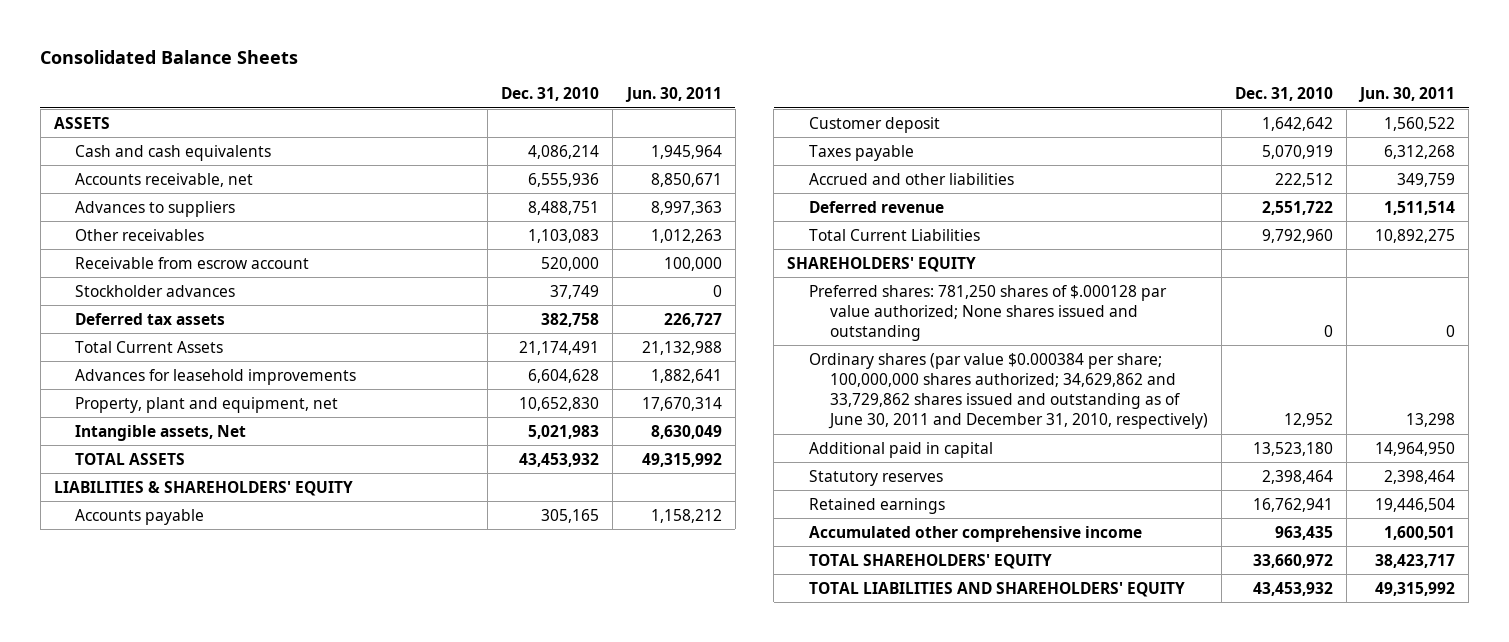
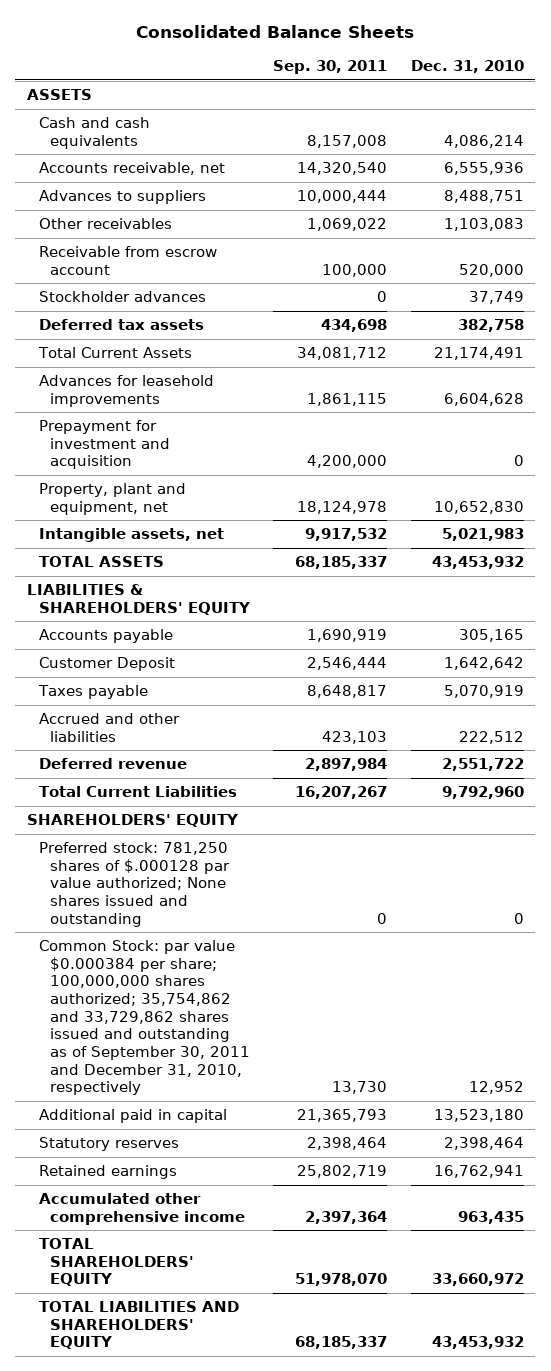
- | Dec. 31, 2010 | Jun. 30, 2011
+ | Sep. 30, 2011 | Dec. 31, 2010
+ Prepayment for investment and acquisition | 4,200,000 | 0
- Intangible assets, Net | 5,021,983 | 8,630,049
+ Intangible assets, net | 9,917,532 | 5,021,983
- Customer deposit | 1,642,642 | 1,560,522
+ Customer Deposit | 2,546,444 | 1,642,642
- Preferred shares: 781,250 shares of $.000128 par value authorized; None shares issued and outstanding | 0 | 0
- Ordinary shares (par value $0.000384 per share; 100,000,000 shares authorized; 34,629,862 and 33,729,862 shares issued and outstanding as of June 30, 2011 and December 31, 2010, respectively) | 12,952 | 13,298
+ Preferred stock: 781,250 shares of $.000128 par value authorized; None shares issued and outstanding | 0 | 0
+ Common Stock: par value $0.000384 per share; 100,000,000 shares authorized; 35,754,862 and 33,729,862 shares issued and outstanding as of September 30, 2011 and December 31, 2010, respectively | 13,730 | 12,952

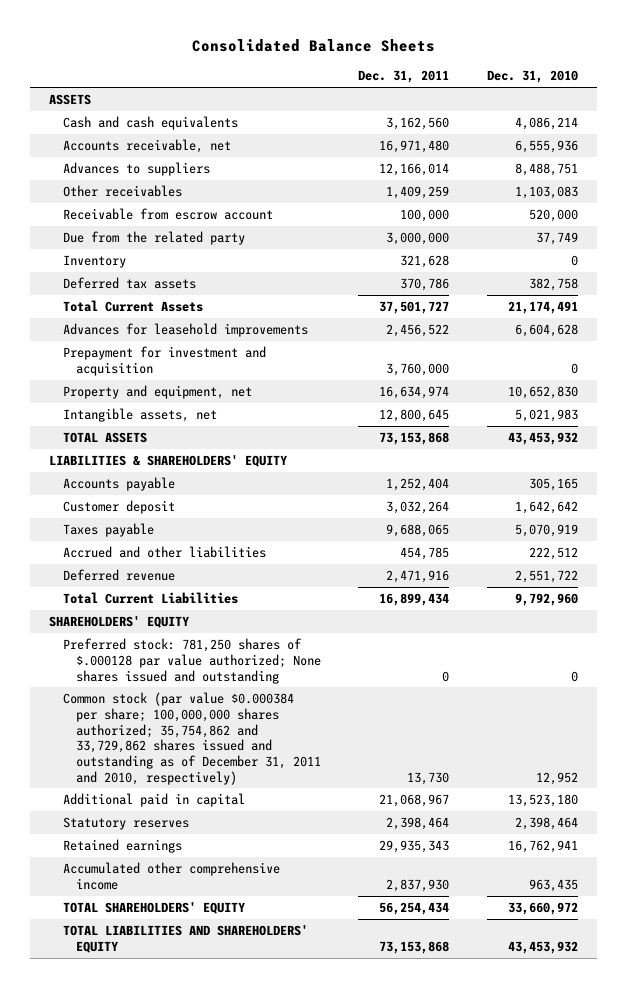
- | Sep. 30, 2011 | Dec. 31, 2010
+ | Dec. 31, 2011 | Dec. 31, 2010
- Stockholder advances | 0 | 37,749
+ Due from the related party | 3,000,000 | 37,749
+ Inventory | 321,628 | 0
- Property, plant and equipment, net | 18,124,978 | 10,652,830
+ Property and equipment, net | 16,634,974 | 10,652,830
- Customer Deposit | 2,546,444 | 1,642,642
+ Customer deposit | 3,032,264 | 1,642,642
- Common Stock: par value $0.000384 per share; 100,000,000 shares authorized; 35,754,862 and 33,729,862 shares issued and outstanding as of September 30, 2011 and December 31, 2010, respectively | 13,730 | 12,952
+ Common stock (par value $0.000384 per share; 100,000,000 shares authorized; 35,754,862 and 33,729,862 shares issued and outstanding as of December 31, 2011 and 2010, respectively) | 13,730 | 12,952

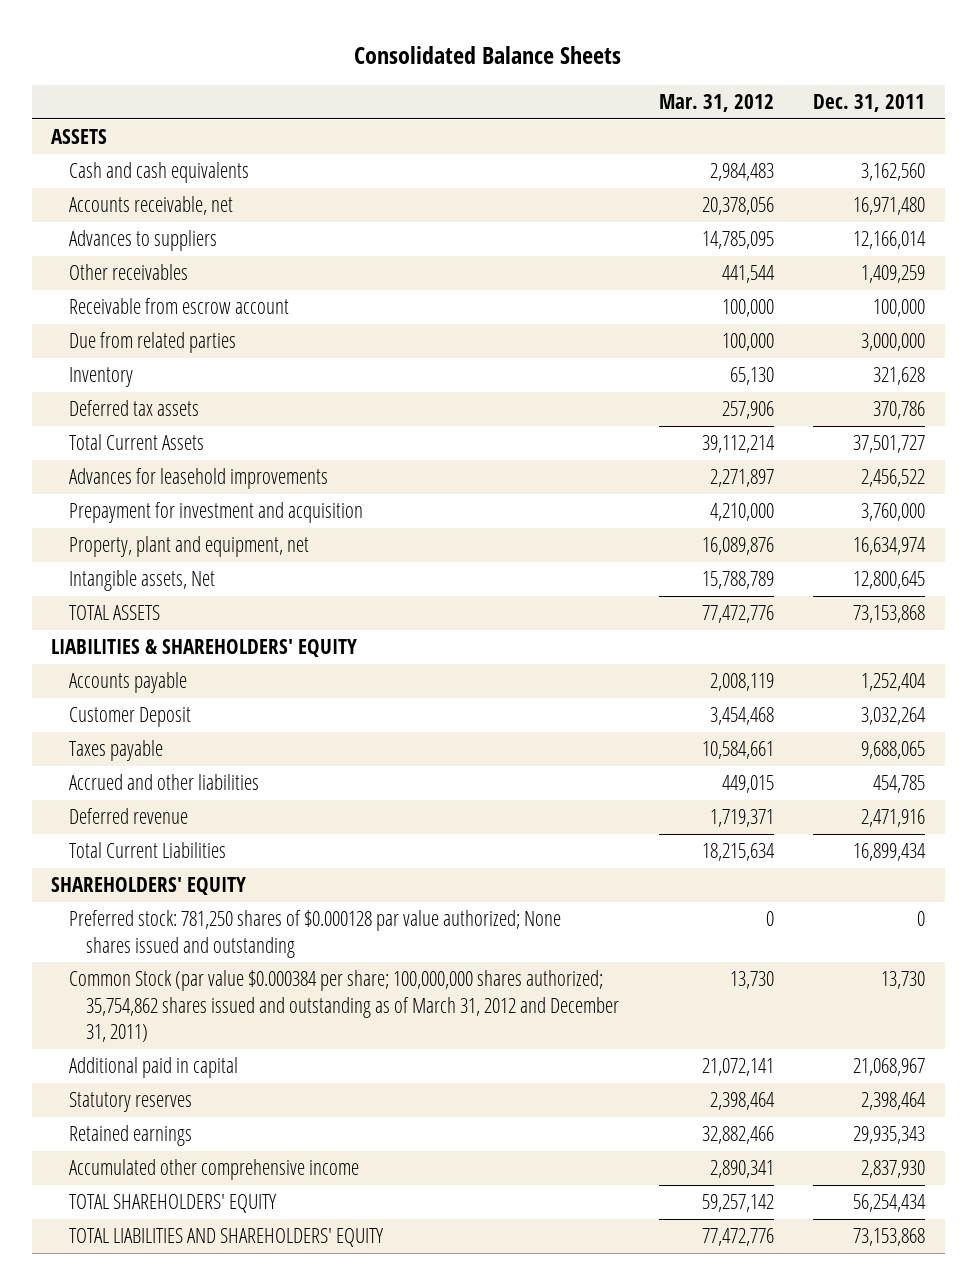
- | Dec. 31, 2011 | Dec. 31, 2010
+ | Mar. 31, 2012 | Dec. 31, 2011
- Due from the related party | 3,000,000 | 37,749
+ Due from related parties | 100,000 | 3,000,000
- Property and equipment, net | 16,634,974 | 10,652,830
- Intangible assets, net | 12,800,645 | 5,021,983
+ Property, plant and equipment, net | 16,089,876 | 16,634,974
+ Intangible assets, Net | 15,788,789 | 12,800,645
- Customer deposit | 3,032,264 | 1,642,642
+ Customer Deposit | 3,454,468 | 3,032,264
- Preferred stock: 781,250 shares of $.000128 par value authorized; None shares issued and outstanding | 0 | 0
- Common stock (par value $0.000384 per share; 100,000,000 shares authorized; 35,754,862 and 33,729,862 shares issued and outstanding as of December 31, 2011 and 2010, respectively) | 13,730 | 12,952
+ Preferred stock: 781,250 shares of $0.000128 par value authorized; None shares issued and outstanding | 0 | 0
+ Common Stock (par value $0.000384 per share; 100,000,000 shares authorized; 35,754,862 shares issued and outstanding as of March 31, 2012 and December 31, 2011) | 13,730 | 13,730

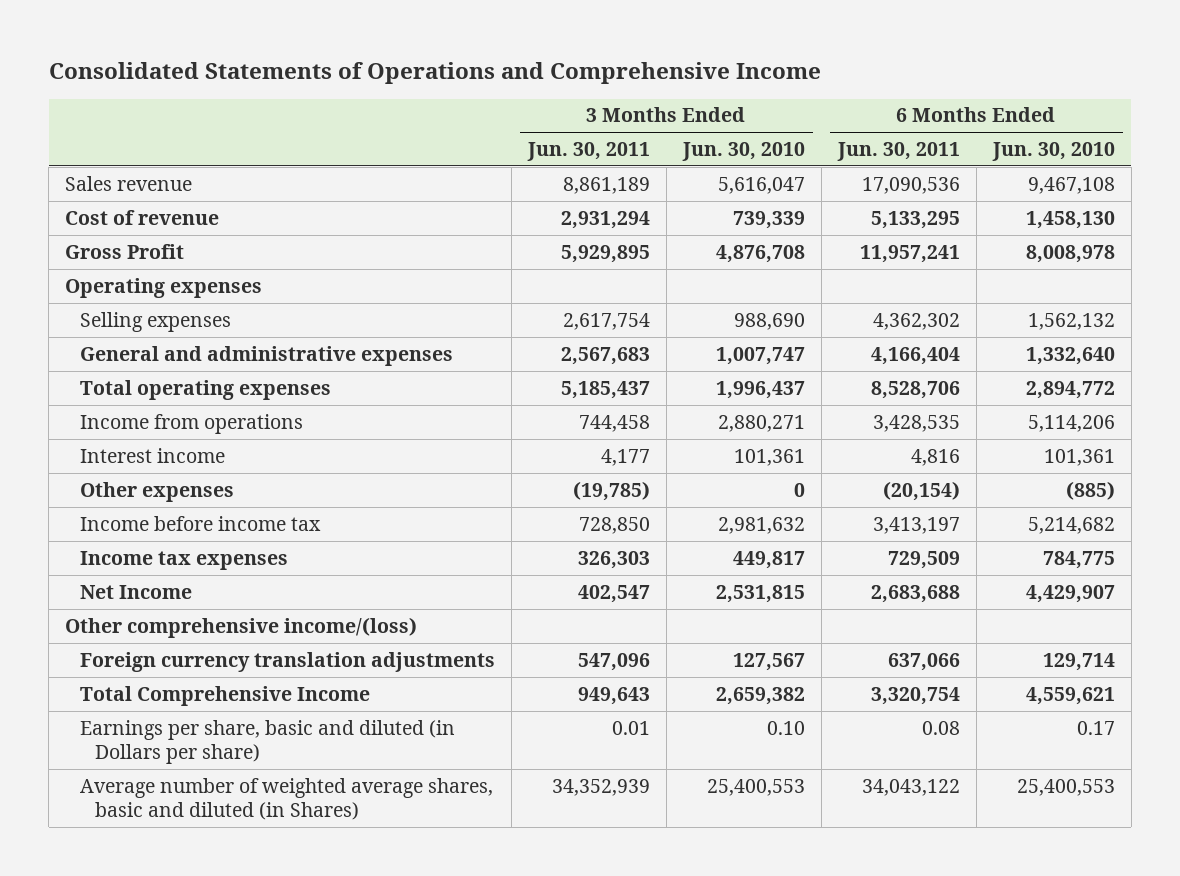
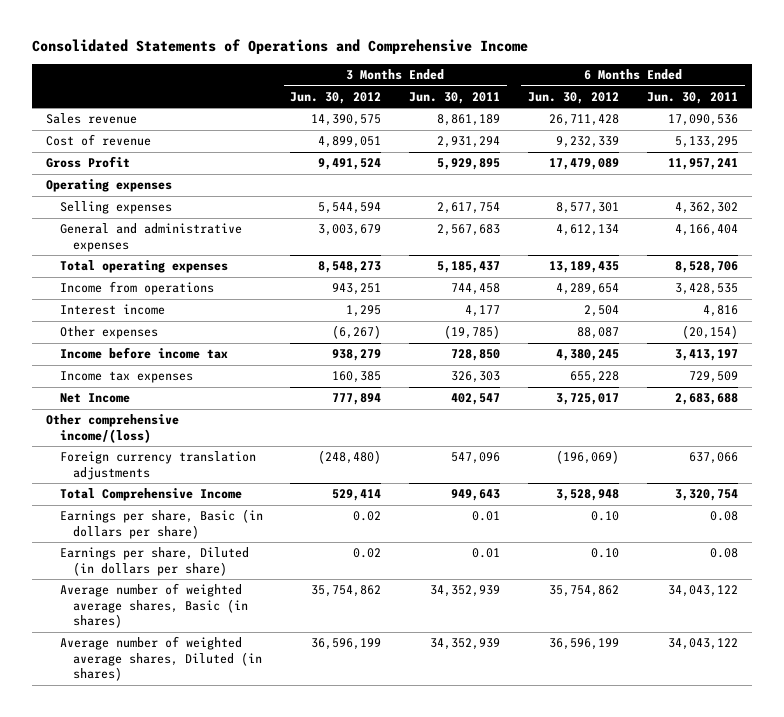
- | 3 Months Ended Jun. 30, 2011 | 3 Months Ended Jun. 30, 2010 | 6 Months Ended Jun. 30, 2011 | 6 Months Ended Jun. 30, 2010
+ | 3 Months Ended Jun. 30, 2012 | 3 Months Ended Jun. 30, 2011 | 6 Months Ended Jun. 30, 2012 | 6 Months Ended Jun. 30, 2011
- Earnings per share, basic and diluted (in Dollars per share) | 0.01 | 0.10 | 0.08 | 0.17
- Average number of weighted average shares, basic and diluted (in Shares) | 34,352,939 | 25,400,553 | 34,043,122 | 25,400,553
+ Earnings per share, Basic (in dollars per share) | 0.02 | 0.01 | 0.10 | 0.08
+ Earnings per share, Diluted (in dollars per share) | 0.02 | 0.01 | 0.10 | 0.08
+ Average number of weighted average shares, Basic (in shares) | 35,754,862 | 34,352,939 | 35,754,862 | 34,043,122
+ Average number of weighted average shares, Diluted (in shares) | 36,596,199 | 34,352,939 | 36,596,199 | 34,043,122

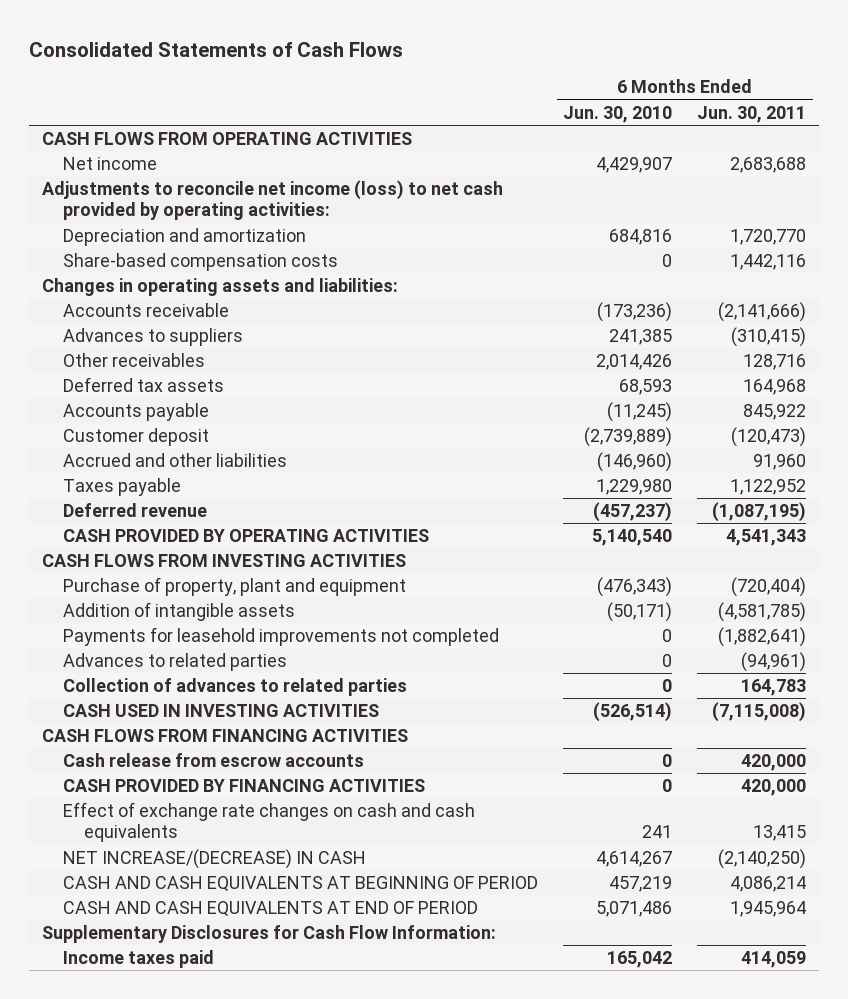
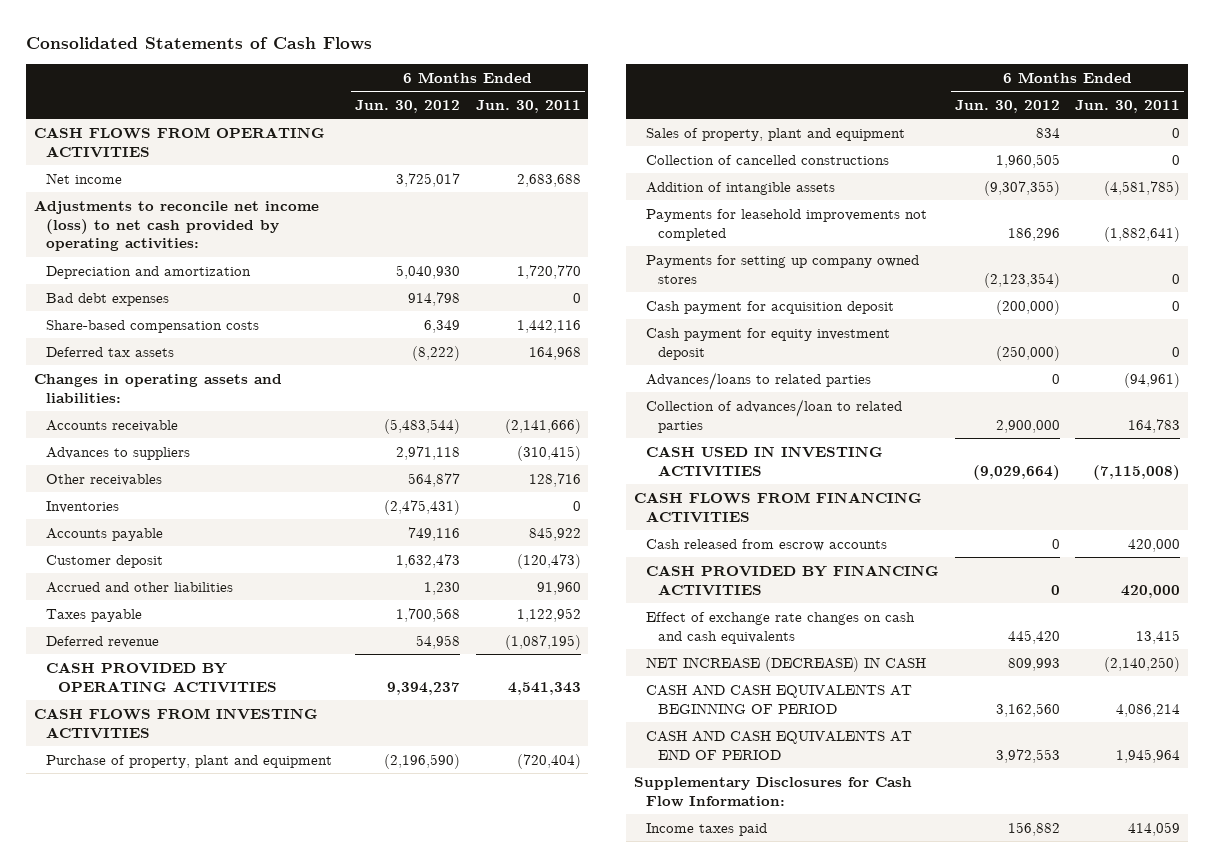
- | 6 Months Ended Jun. 30, 2010 | 6 Months Ended Jun. 30, 2011
+ | 6 Months Ended Jun. 30, 2012 | 6 Months Ended Jun. 30, 2011
+ Bad debt expenses | 914,798 | 0
moved up: Deferred tax assets | (8,222) | 164,968
+ Inventories | (2,475,431) | 0
+ Sales of property, plant and equipment | 834 | 0
+ Collection of cancelled constructions | 1,960,505 | 0
- Advances to related parties | 0 | (94,961)
- Collection of advances to related parties | 0 | 164,783
+ Payments for setting up company owned stores | (2,123,354) | 0
+ Cash payment for acquisition deposit | (200,000) | 0
+ Cash payment for equity investment deposit | (250,000) | 0
+ Advances/loans to related parties | 0 | (94,961)
+ Collection of advances/loan to related parties | 2,900,000 | 164,783
- Cash release from escrow accounts | 0 | 420,000
+ Cash released from escrow accounts | 0 | 420,000
- NET INCREASE/(DECREASE) IN CASH | 4,614,267 | (2,140,250)
+ NET INCREASE (DECREASE) IN CASH | 809,993 | (2,140,250)

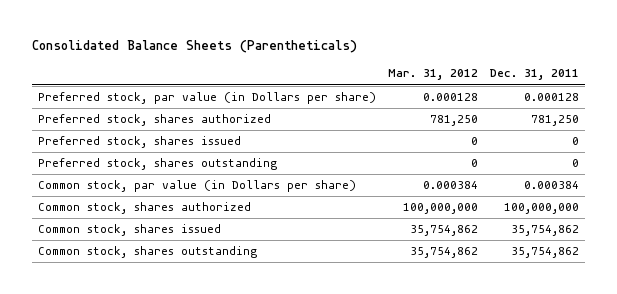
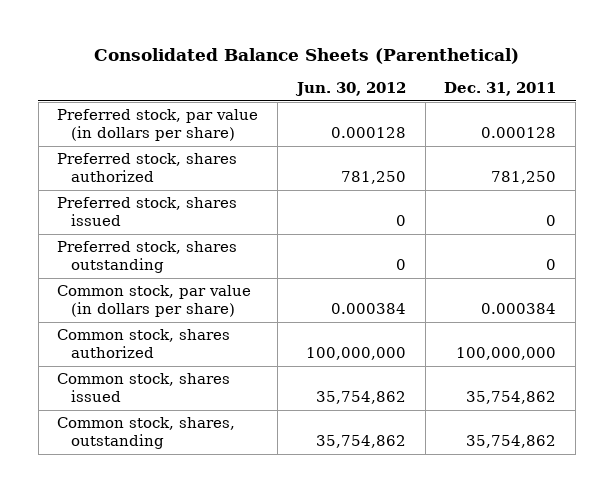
- Consolidated Balance Sheets (Parentheticals)
+ Consolidated Balance Sheets (Parenthetical)
- | Mar. 31, 2012 | Dec. 31, 2011
+ | Jun. 30, 2012 | Dec. 31, 2011
- Preferred stock, par value (in Dollars per share) | 0.000128 | 0.000128
+ Preferred stock, par value (in dollars per share) | 0.000128 | 0.000128
- Common stock, par value (in Dollars per share) | 0.000384 | 0.000384
+ Common stock, par value (in dollars per share) | 0.000384 | 0.000384
- Common stock, shares outstanding | 35,754,862 | 35,754,862
+ Common stock, shares, outstanding | 35,754,862 | 35,754,862

